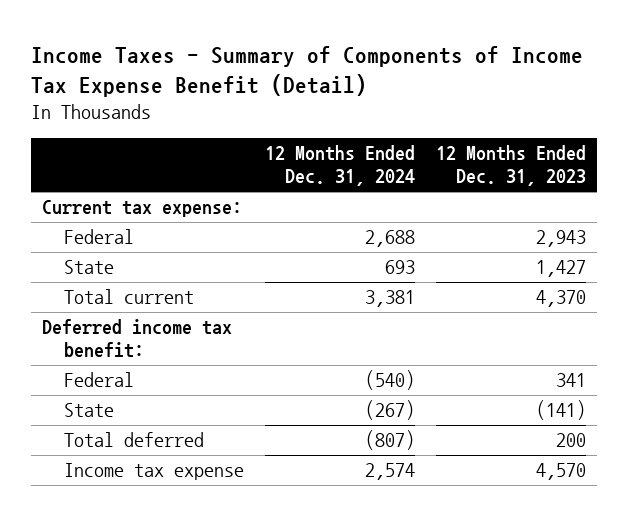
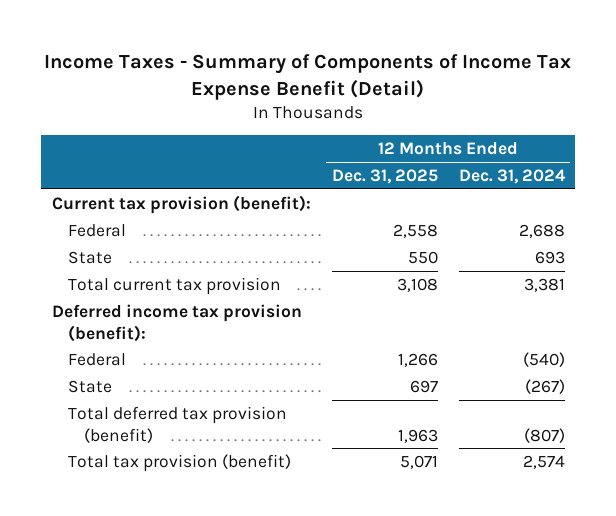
- | 12 Months Ended Dec. 31, 2024 | 12 Months Ended Dec. 31, 2023
+ | 12 Months Ended Dec. 31, 2025 | 12 Months Ended Dec. 31, 2024
- Current tax expense:
+ Current tax provision (benefit):
- Total current | 3,381 | 4,370
- Deferred income tax benefit:
+ Total current tax provision | 3,108 | 3,381
+ Deferred income tax provision (benefit):
- Total deferred | (807) | 200
- Income tax expense | 2,574 | 4,570
+ Total deferred tax provision (benefit) | 1,963 | (807)
+ Total tax provision (benefit) | 5,071 | 2,574

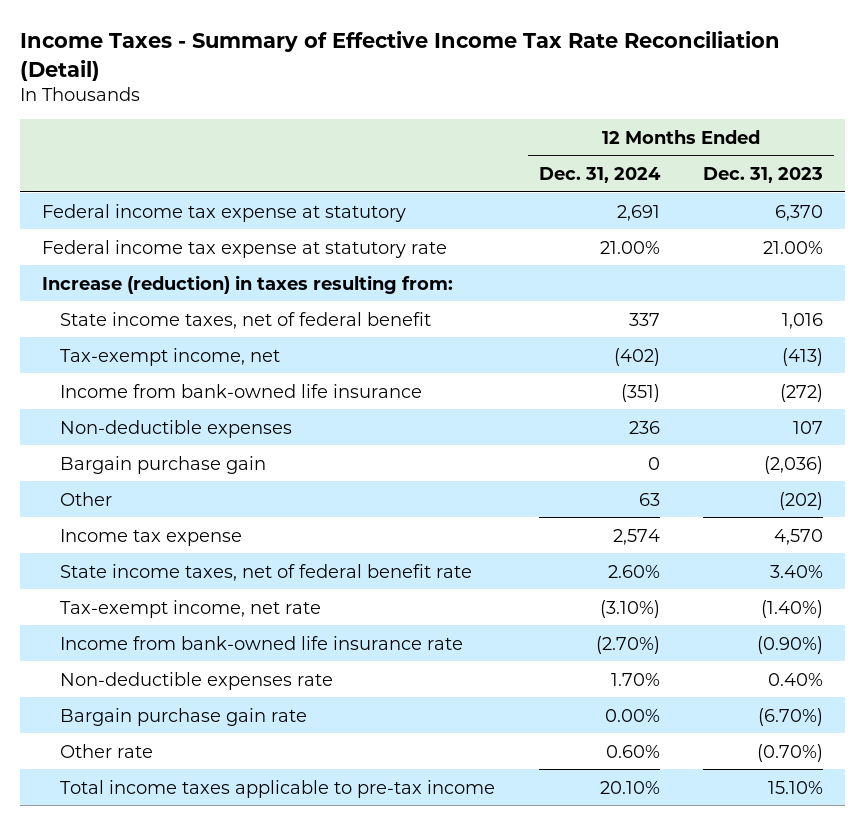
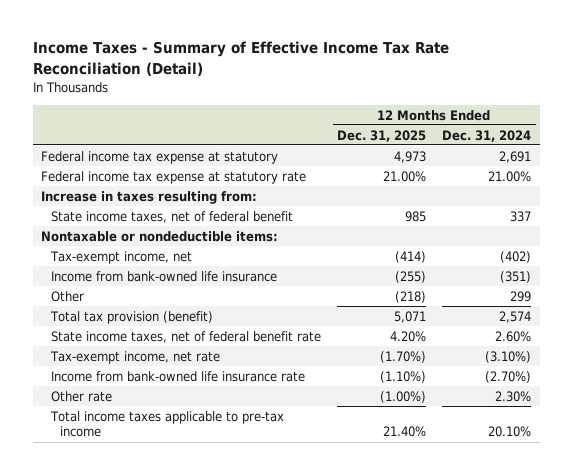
- | 12 Months Ended Dec. 31, 2024 | 12 Months Ended Dec. 31, 2023
+ | 12 Months Ended Dec. 31, 2025 | 12 Months Ended Dec. 31, 2024
- Increase (reduction) in taxes resulting from:
+ Increase in taxes resulting from:
+ Nontaxable or nondeductible items:
- Non-deductible expenses | 236 | 107
- Bargain purchase gain | 0 | (2,036)
- Other | 63 | (202)
- Income tax expense | 2,574 | 4,570
+ Other | (218) | 299
+ Total tax provision (benefit) | 5,071 | 2,574
- Non-deductible expenses rate | 1.70% | 0.40%
- Bargain purchase gain rate | 0.00% | (6.70%)
- Other rate | 0.60% | (0.70%)
+ Other rate | (1.00%) | 2.30%

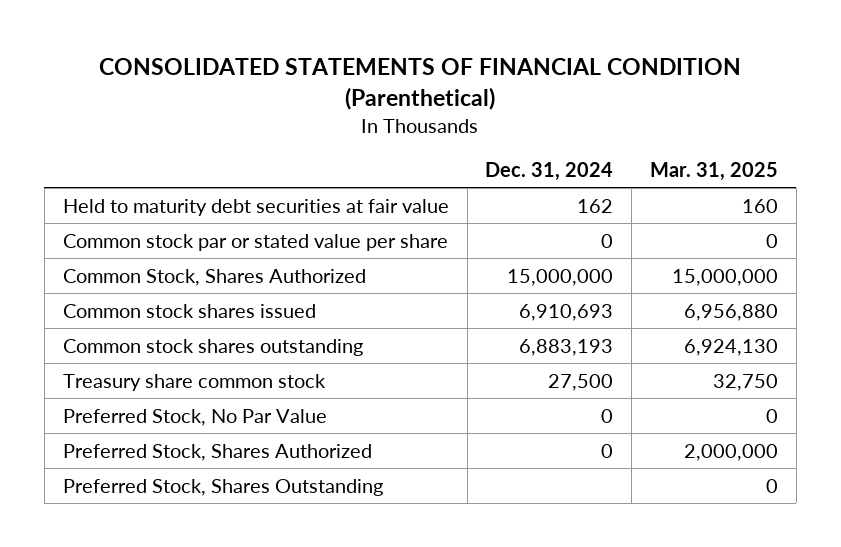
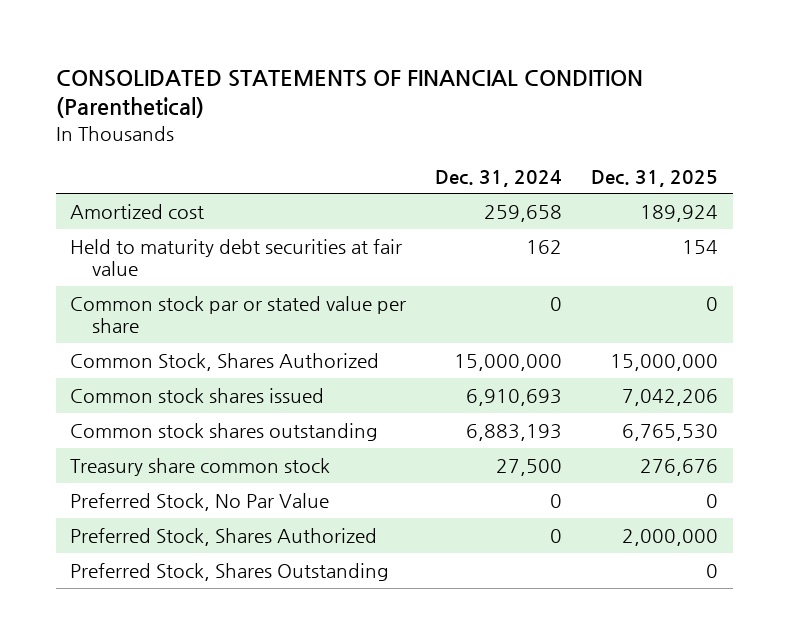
- | Dec. 31, 2024 | Mar. 31, 2025
+ | Dec. 31, 2024 | Dec. 31, 2025
+ Amortized cost | 259,658 | 189,924

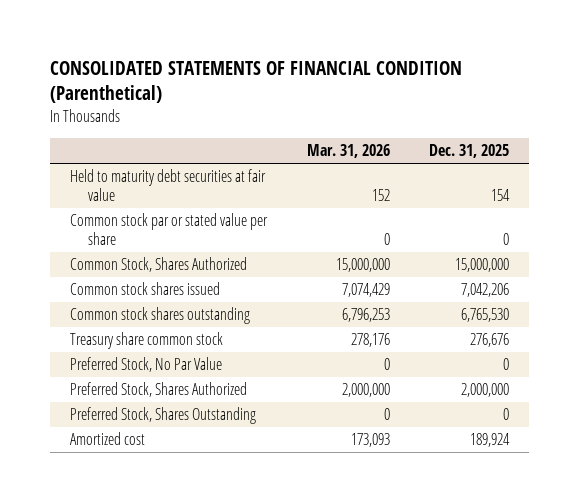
- | Dec. 31, 2024 | Dec. 31, 2025
+ | Mar. 31, 2026 | Dec. 31, 2025
moved down: Amortized cost | 173,093 | 189,924

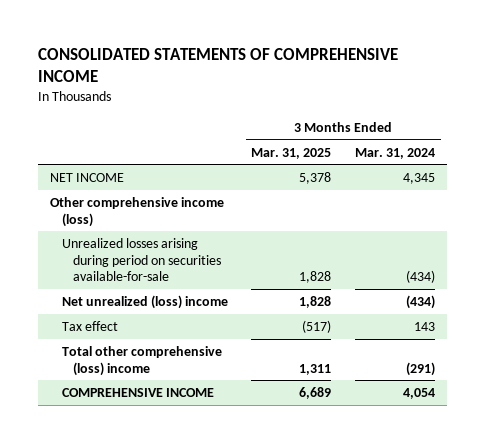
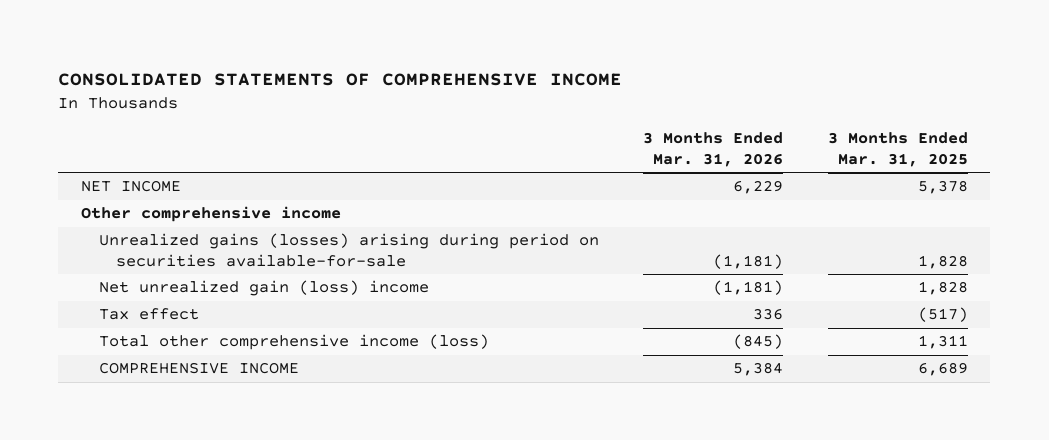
- | 3 Months Ended Mar. 31, 2025 | 3 Months Ended Mar. 31, 2024
+ | 3 Months Ended Mar. 31, 2026 | 3 Months Ended Mar. 31, 2025
- Other comprehensive income (loss)
- Unrealized losses arising during period on securities available-for-sale | 1,828 | (434)
- Net unrealized (loss) income | 1,828 | (434)
+ Other comprehensive income
+ Unrealized gains (losses) arising during period on securities available-for-sale | (1,181) | 1,828
+ Net unrealized gain (loss) income | (1,181) | 1,828
- Total other comprehensive (loss) income | 1,311 | (291)
+ Total other comprehensive income (loss) | (845) | 1,311

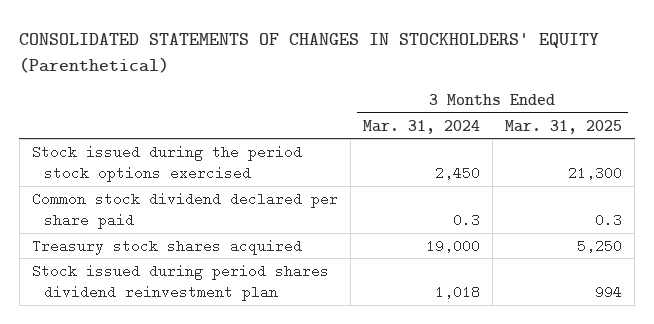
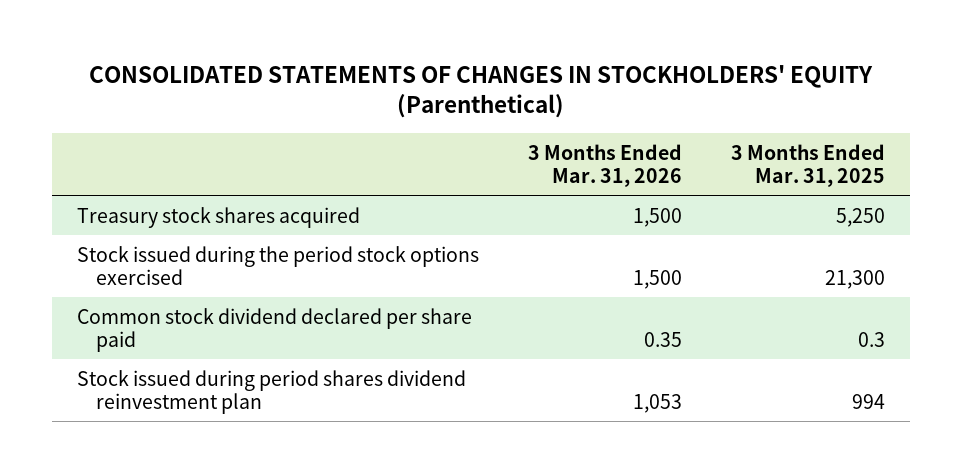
- | 3 Months Ended Mar. 31, 2024 | 3 Months Ended Mar. 31, 2025
+ | 3 Months Ended Mar. 31, 2026 | 3 Months Ended Mar. 31, 2025
moved up: Treasury stock shares acquired | 1,500 | 5,250

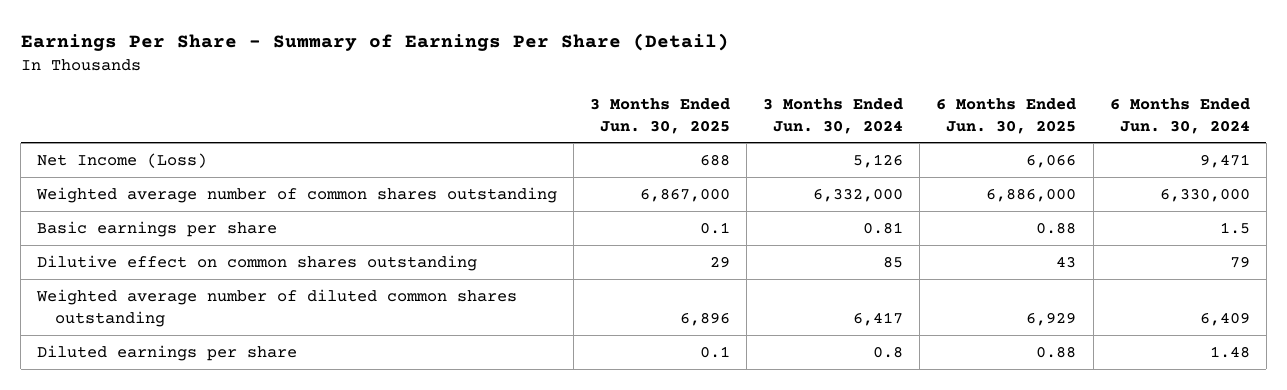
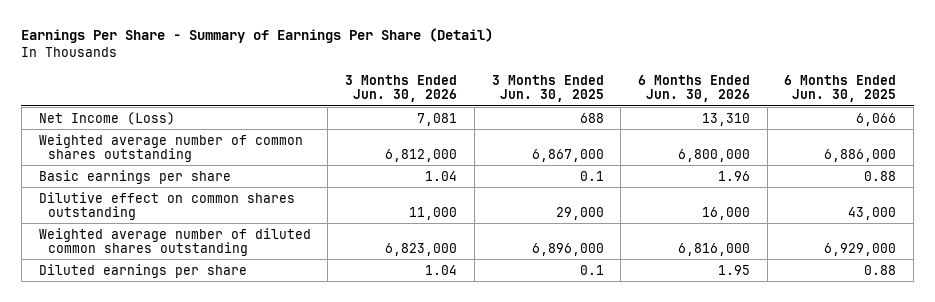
- | 3 Months Ended Jun. 30, 2025 | 3 Months Ended Jun. 30, 2024 | 6 Months Ended Jun. 30, 2025 | 6 Months Ended Jun. 30, 2024
+ | 3 Months Ended Jun. 30, 2026 | 3 Months Ended Jun. 30, 2025 | 6 Months Ended Jun. 30, 2026 | 6 Months Ended Jun. 30, 2025
- Dilutive effect on common shares outstanding | 29 | 85 | 43 | 79
- Weighted average number of diluted common shares outstanding | 6,896 | 6,417 | 6,929 | 6,409
+ Dilutive effect on common shares outstanding | 11,000 | 29,000 | 16,000 | 43,000
+ Weighted average number of diluted common shares outstanding | 6,823,000 | 6,896,000 | 6,816,000 | 6,929,000

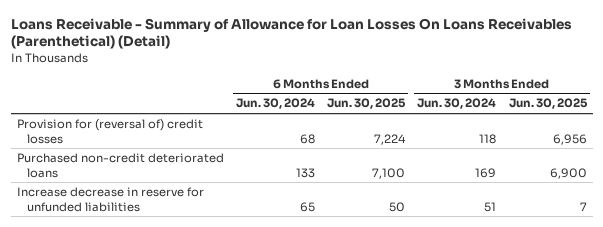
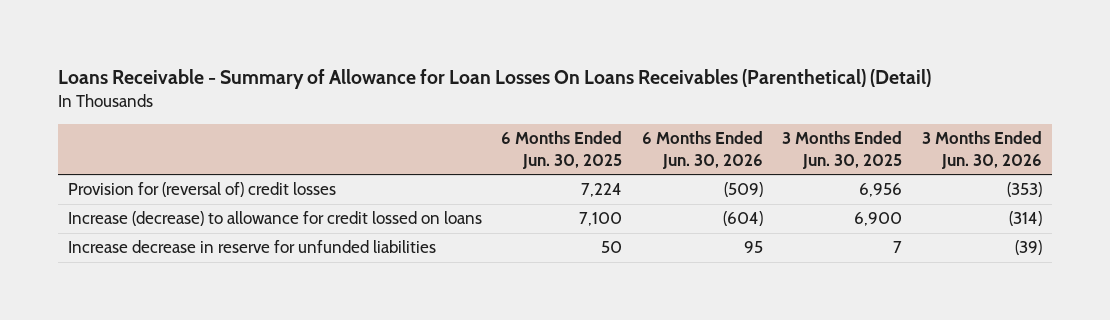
- | 6 Months Ended Jun. 30, 2024 | 6 Months Ended Jun. 30, 2025 | 3 Months Ended Jun. 30, 2024 | 3 Months Ended Jun. 30, 2025
+ | 6 Months Ended Jun. 30, 2025 | 6 Months Ended Jun. 30, 2026 | 3 Months Ended Jun. 30, 2025 | 3 Months Ended Jun. 30, 2026
- Purchased non-credit deteriorated loans | 133 | 7,100 | 169 | 6,900
+ Increase (decrease) to allowance for credit lossed on loans | 7,100 | (604) | 6,900 | (314)

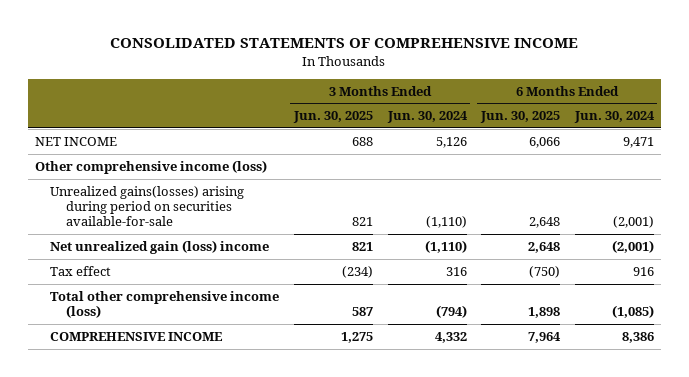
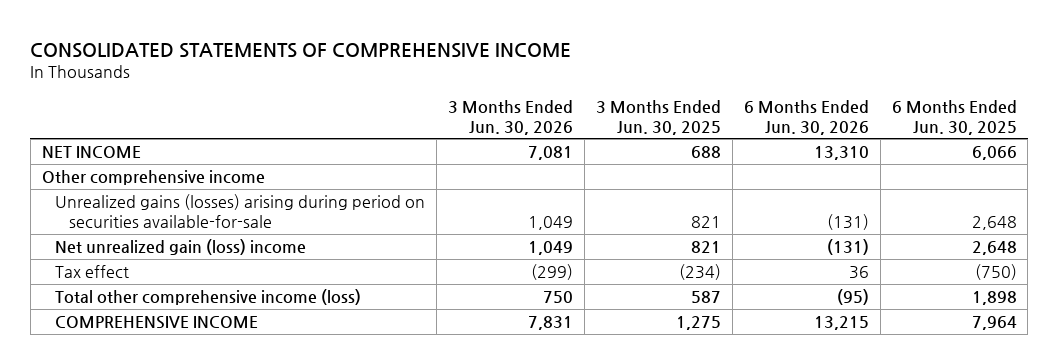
- | 3 Months Ended Jun. 30, 2025 | 3 Months Ended Jun. 30, 2024 | 6 Months Ended Jun. 30, 2025 | 6 Months Ended Jun. 30, 2024
+ | 3 Months Ended Jun. 30, 2026 | 3 Months Ended Jun. 30, 2025 | 6 Months Ended Jun. 30, 2026 | 6 Months Ended Jun. 30, 2025
- Other comprehensive income (loss)
- Unrealized gains(losses) arising during period on securities available-for-sale | 821 | (1,110) | 2,648 | (2,001)
+ Other comprehensive income
+ Unrealized gains (losses) arising during period on securities available-for-sale | 1,049 | 821 | (131) | 2,648

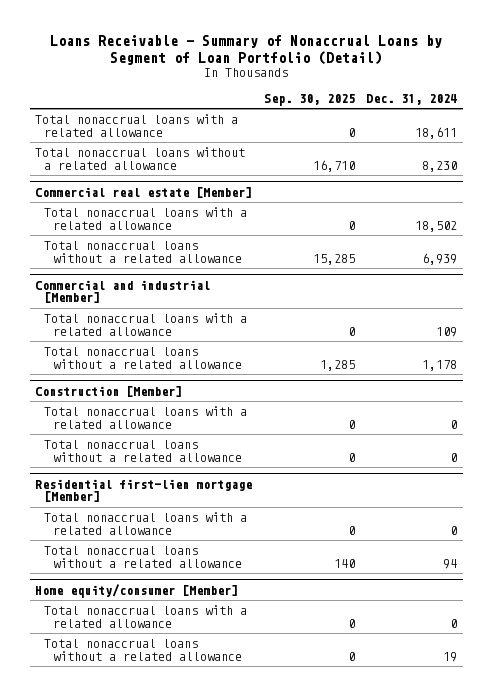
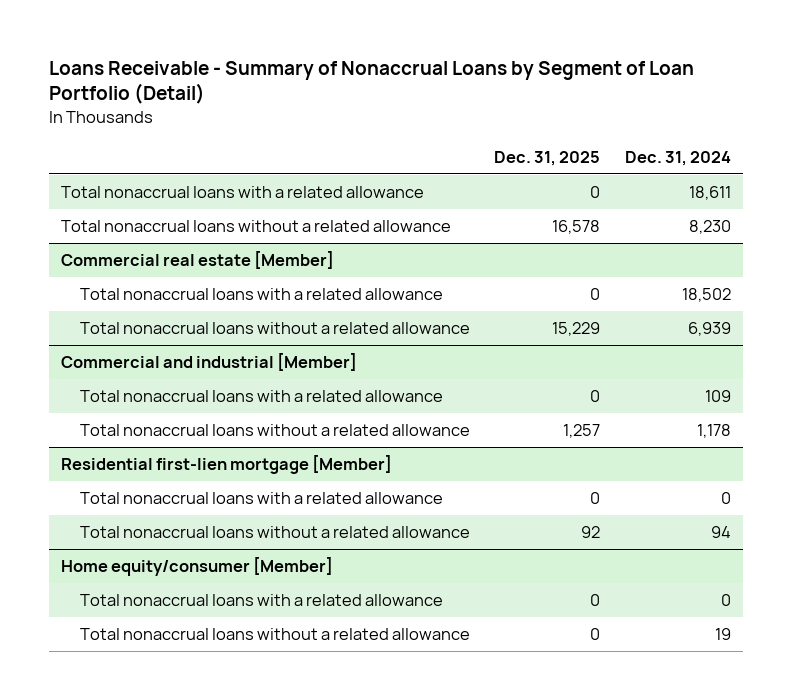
- | Sep. 30, 2025 | Dec. 31, 2024
+ | Dec. 31, 2025 | Dec. 31, 2024
- Construction [Member]
- Total nonaccrual loans with a related allowance | 0 | 0
- Total nonaccrual loans without a related allowance | 0 | 0

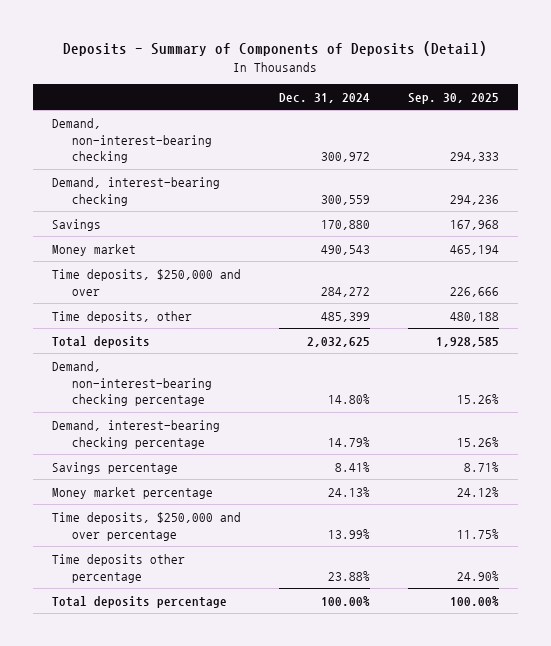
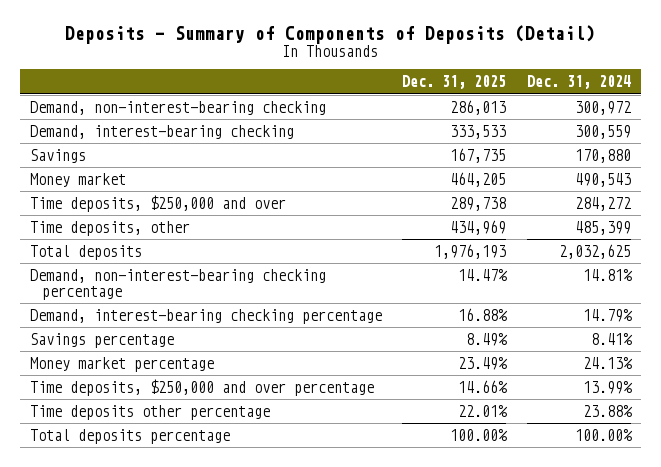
- | Dec. 31, 2024 | Sep. 30, 2025
+ | Dec. 31, 2025 | Dec. 31, 2024
- Demand, non-interest-bearing checking percentage | 14.80% | 15.26%
+ Demand, non-interest-bearing checking percentage | 14.47% | 14.81%

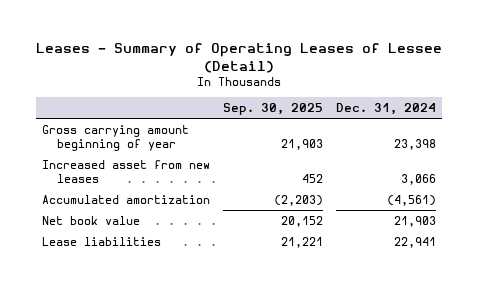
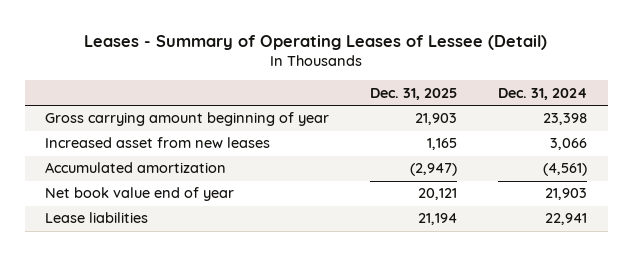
- | Sep. 30, 2025 | Dec. 31, 2024
+ | Dec. 31, 2025 | Dec. 31, 2024
- Net book value | 20,152 | 21,903
+ Net book value end of year | 20,121 | 21,903

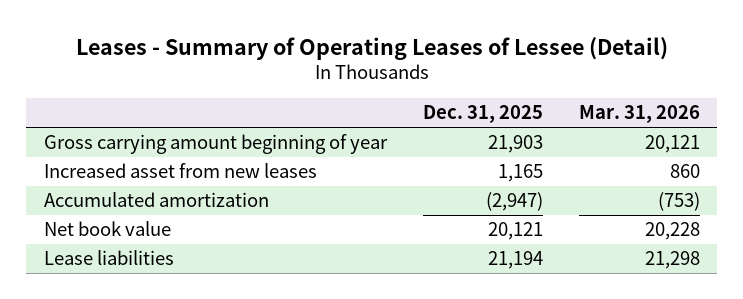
- | Dec. 31, 2025 | Dec. 31, 2024
+ | Dec. 31, 2025 | Mar. 31, 2026
- Net book value end of year | 20,121 | 21,903
+ Net book value | 20,121 | 20,228

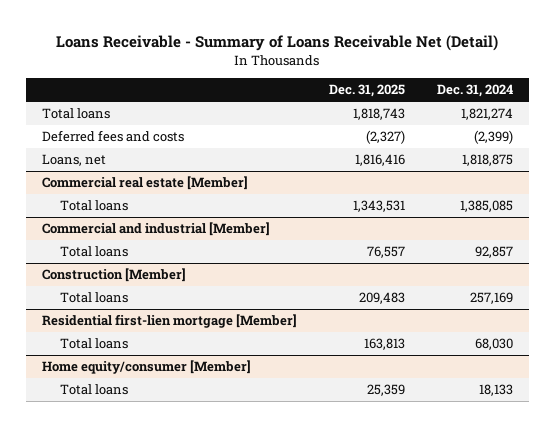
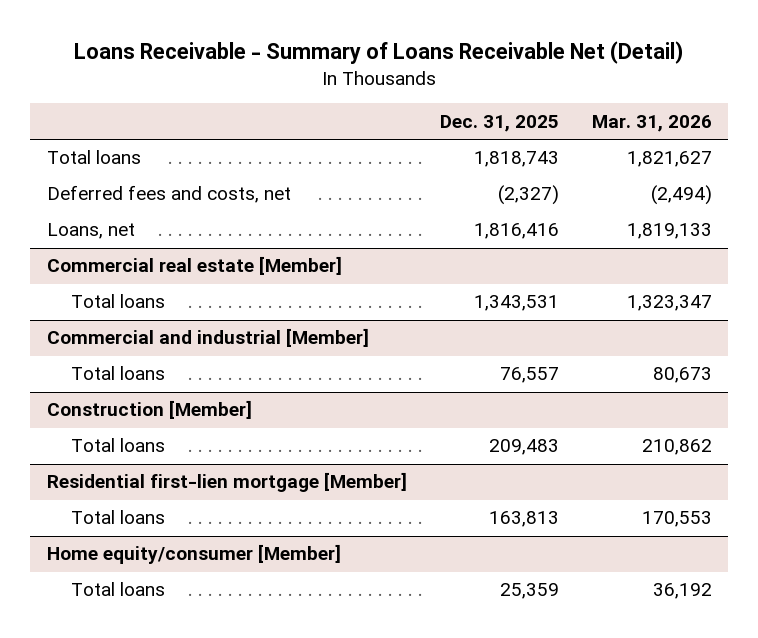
- | Dec. 31, 2025 | Dec. 31, 2024
+ | Dec. 31, 2025 | Mar. 31, 2026
- Deferred fees and costs | (2,327) | (2,399)
+ Deferred fees and costs, net | (2,327) | (2,494)

